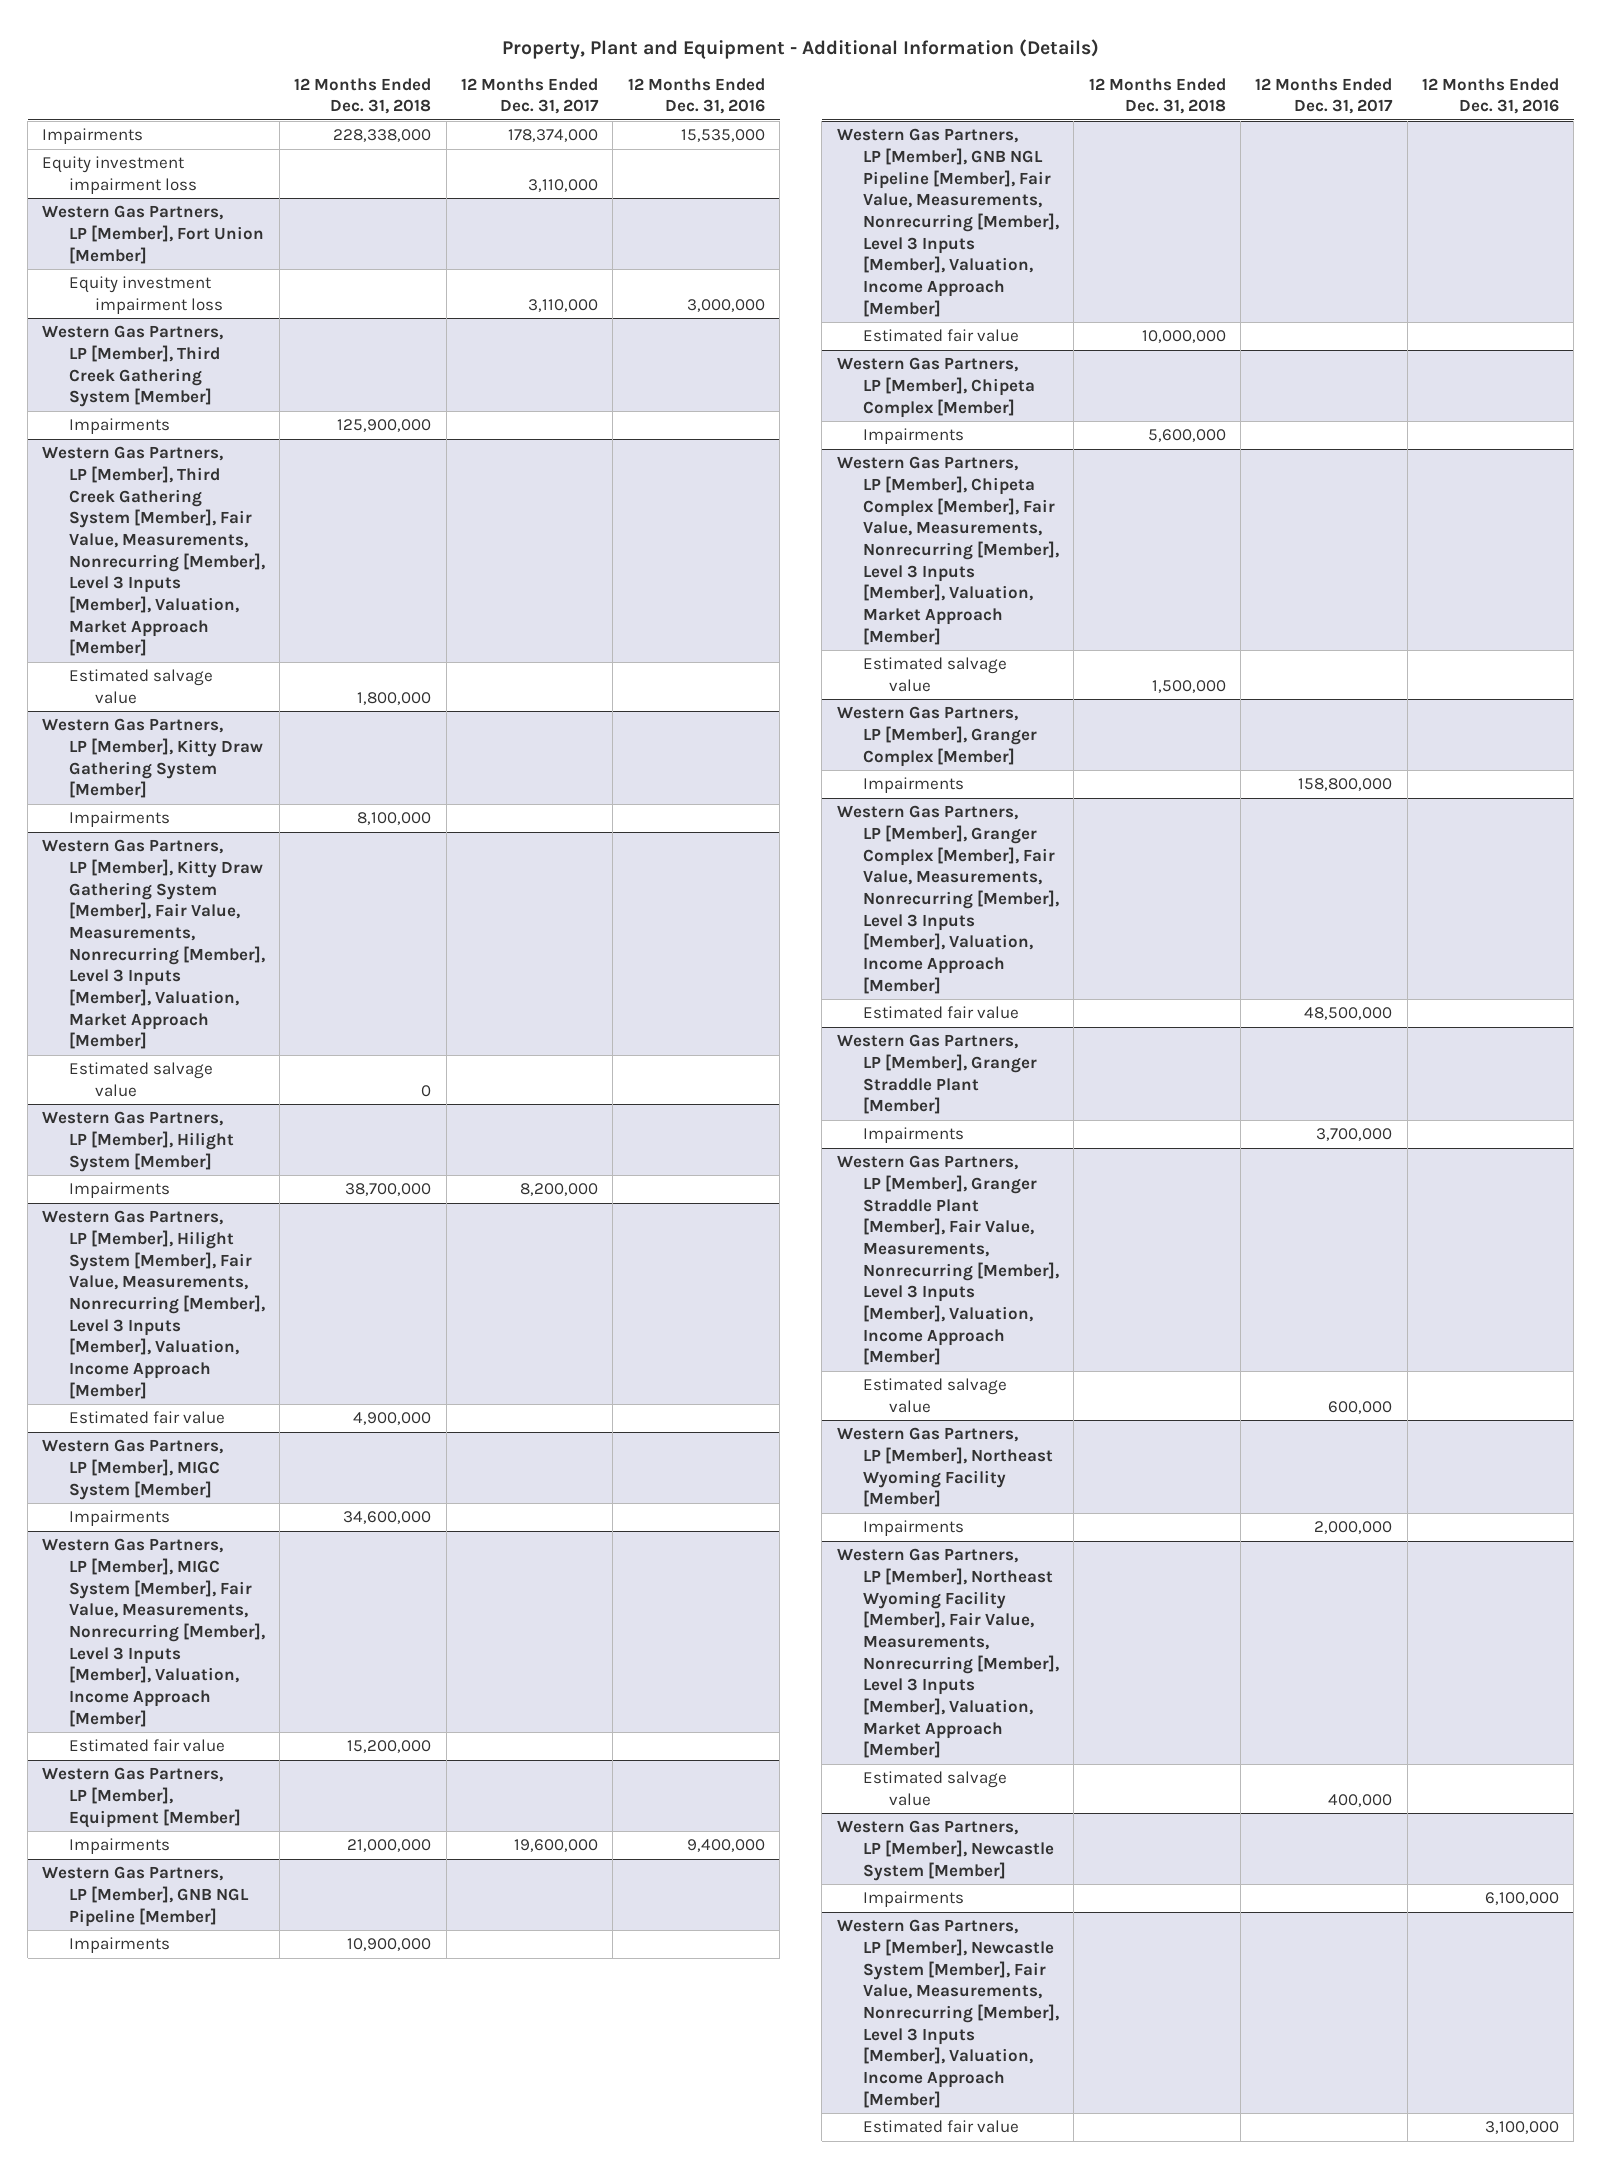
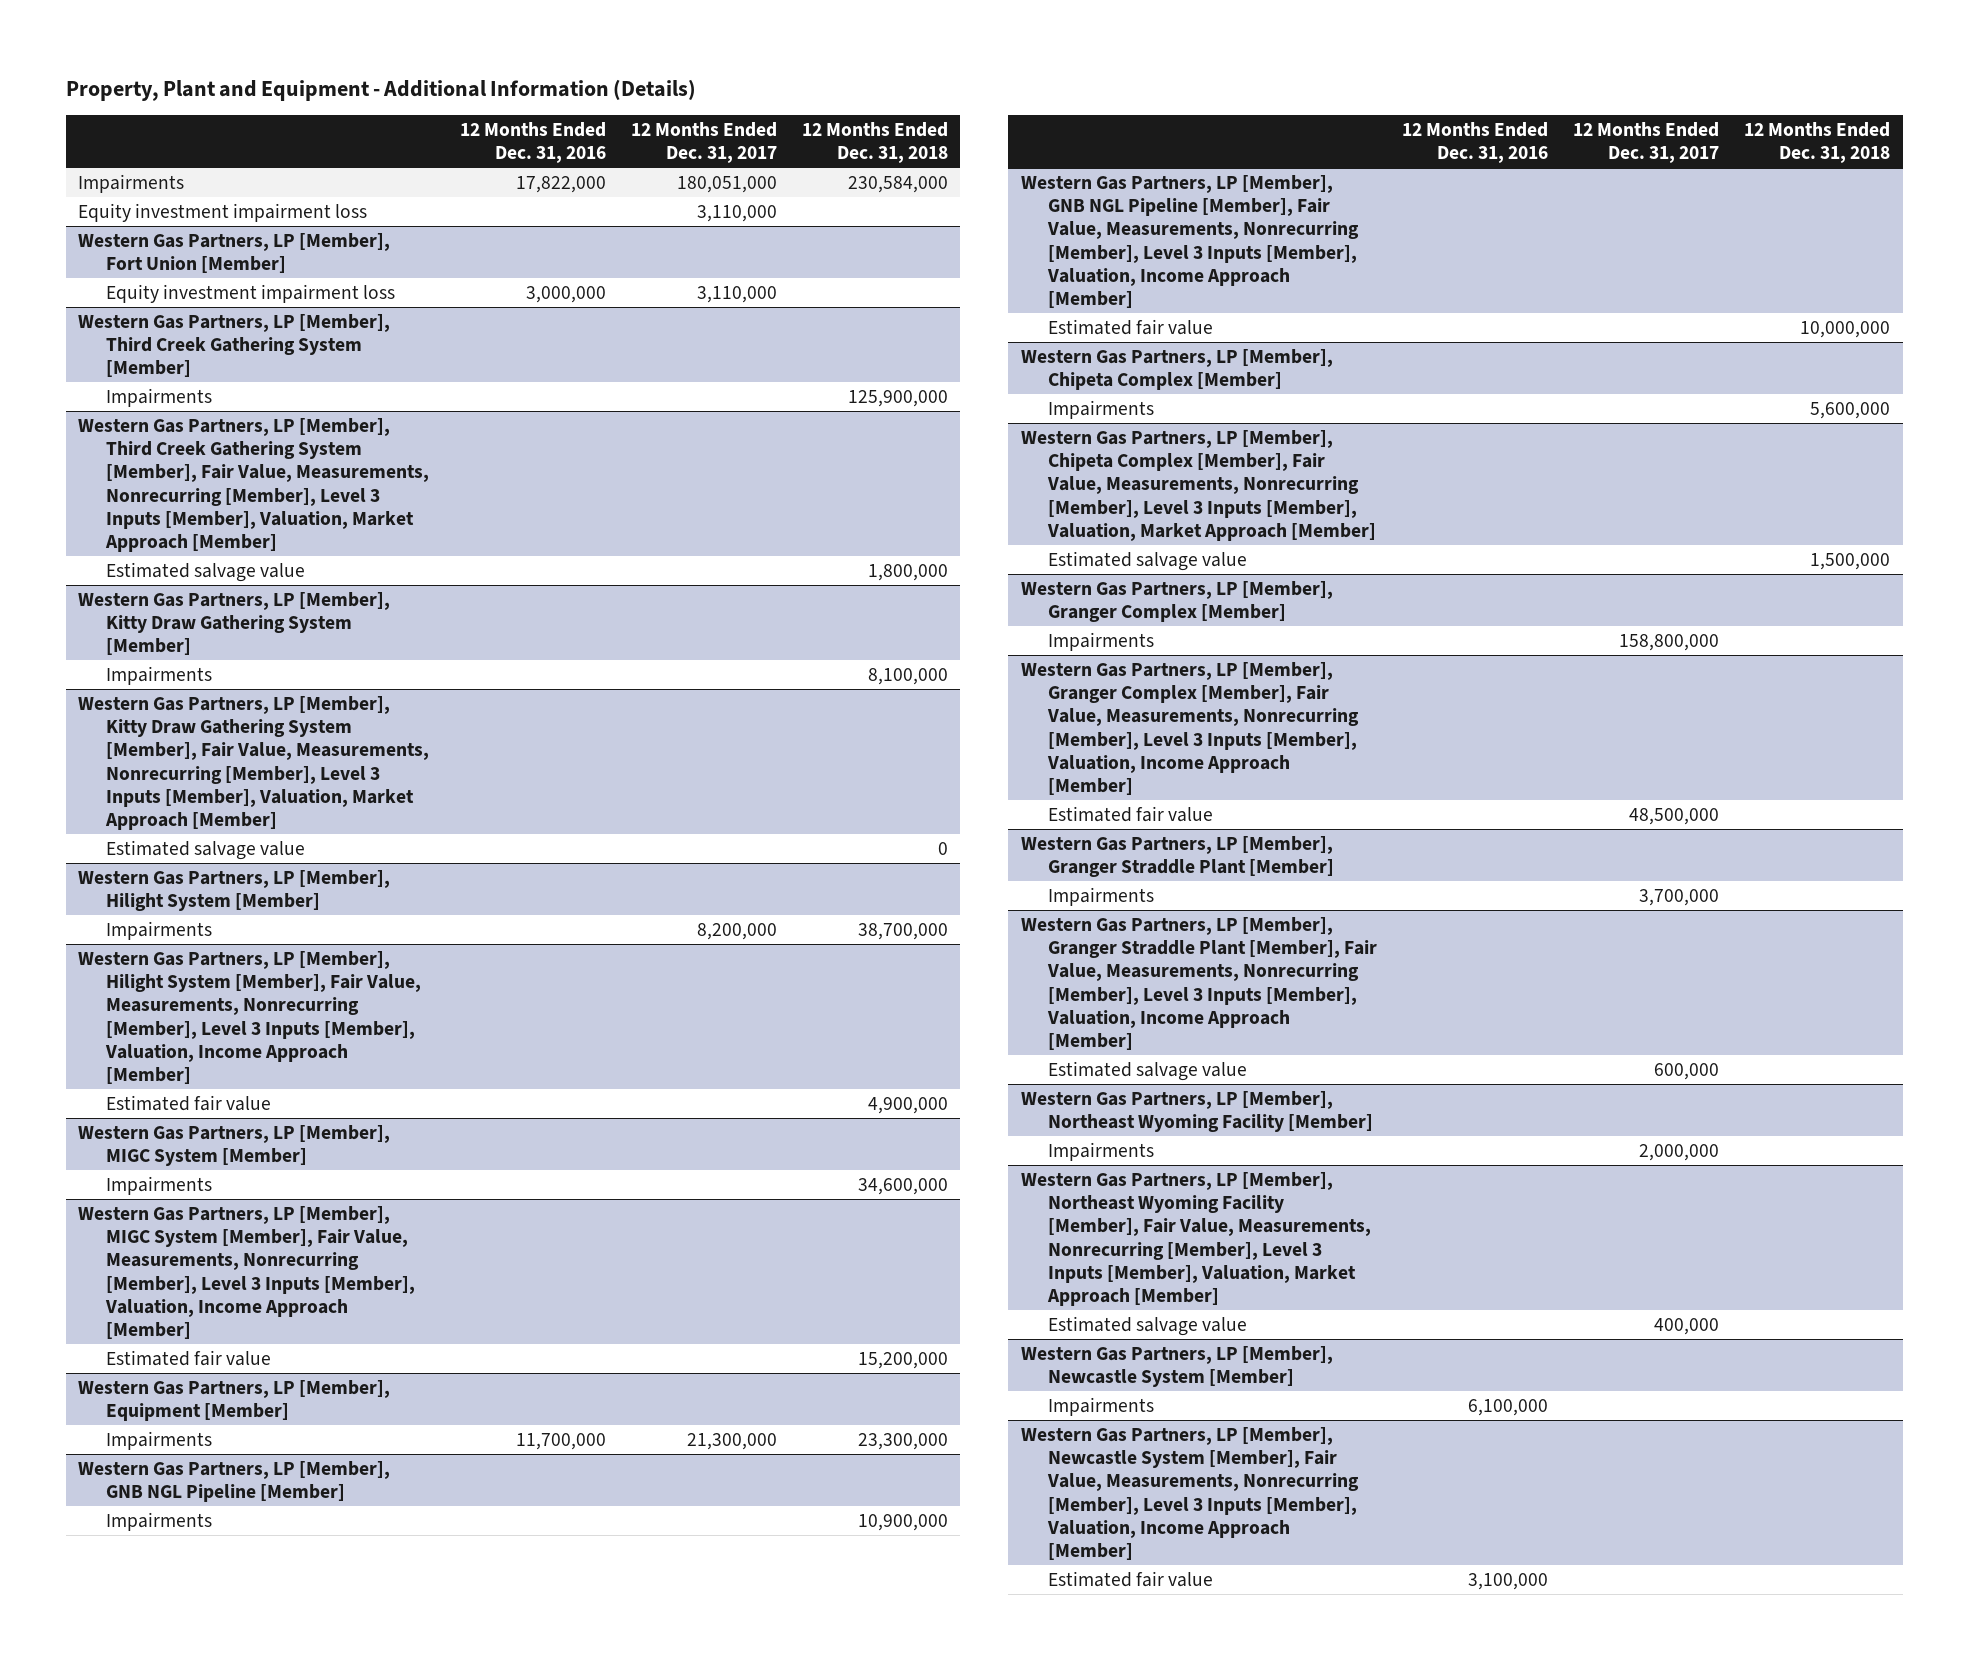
- | 12 Months Ended Dec. 31, 2018 | 12 Months Ended Dec. 31, 2017 | 12 Months Ended Dec. 31, 2016
+ | 12 Months Ended Dec. 31, 2016 | 12 Months Ended Dec. 31, 2017 | 12 Months Ended Dec. 31, 2018
- Impairments | 228,338,000 | 178,374,000 | 15,535,000
+ Impairments | 17,822,000 | 180,051,000 | 230,584,000
@ Western Gas Partners, LP [Member], Equipment [Member]
- Impairments | 21,000,000 | 19,600,000 | 9,400,000
+ Impairments | 11,700,000 | 21,300,000 | 23,300,000

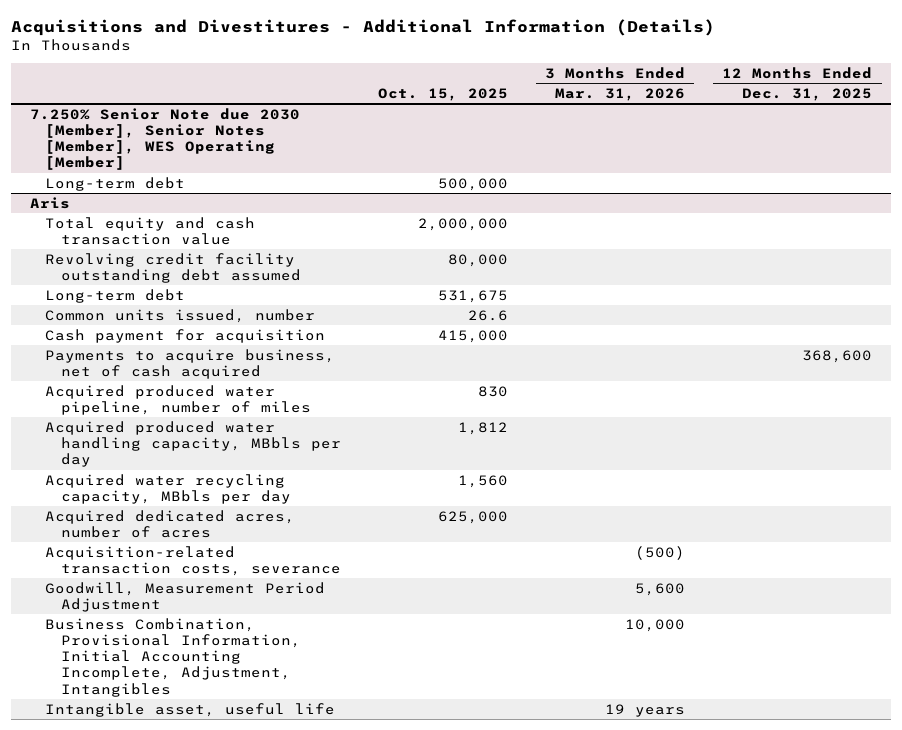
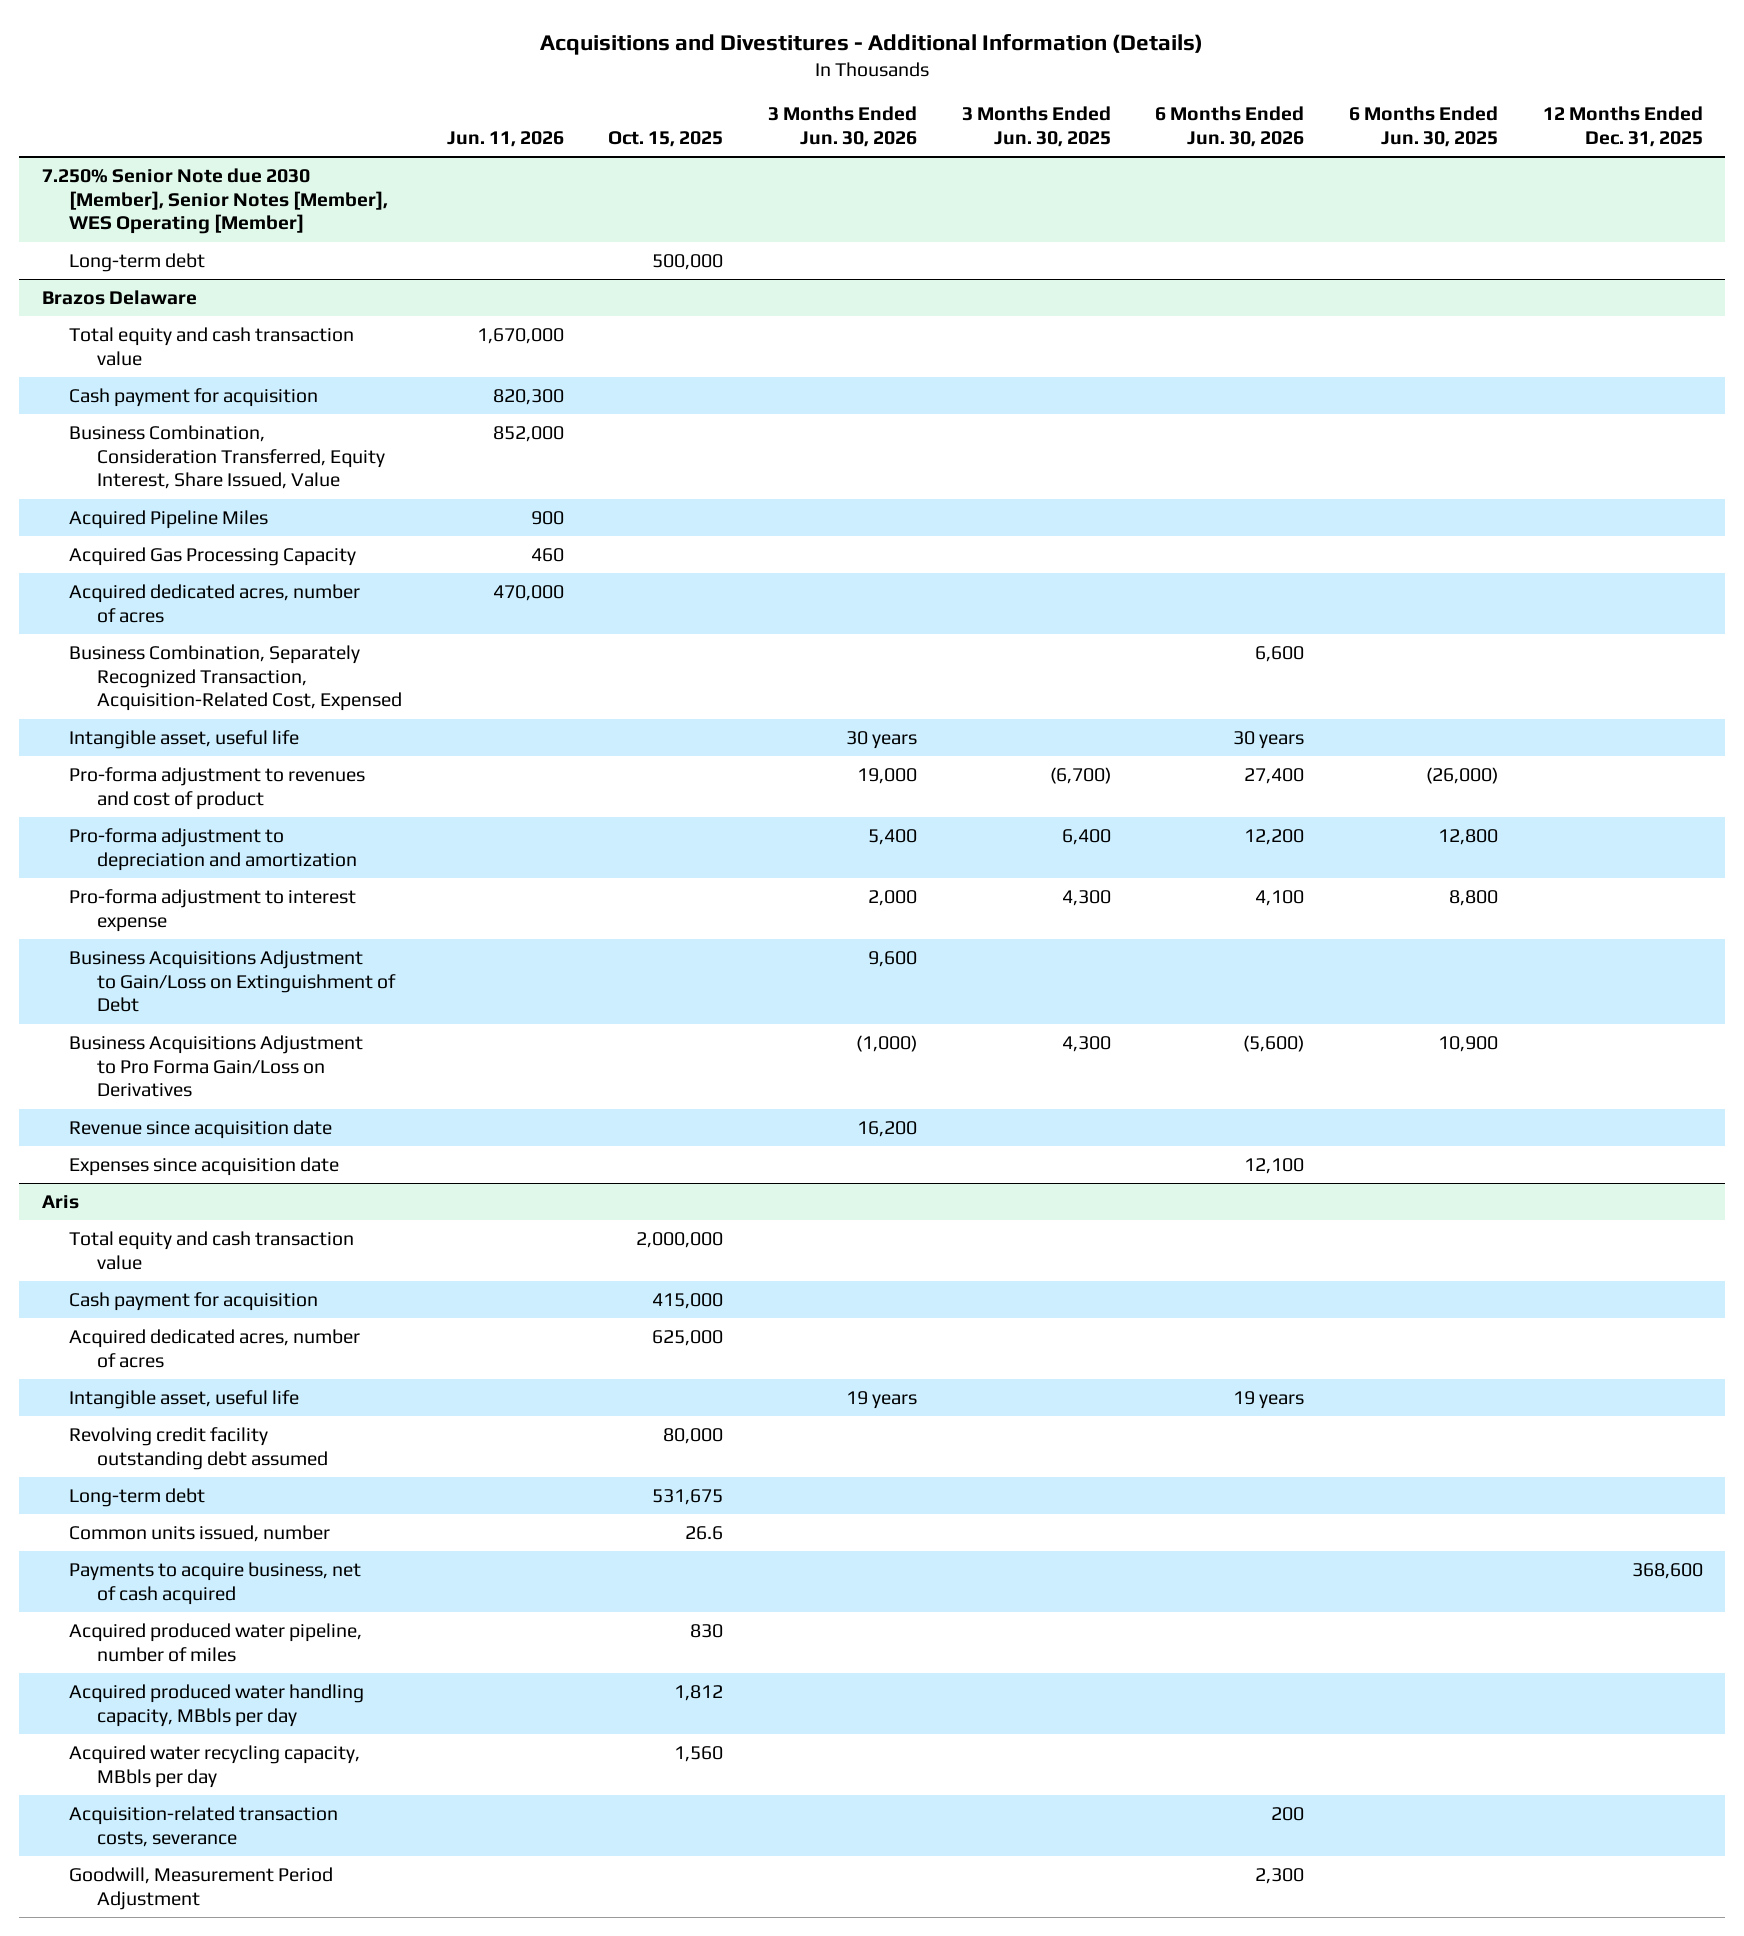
- | Oct. 15, 2025 | 3 Months Ended Mar. 31, 2026 | 12 Months Ended Dec. 31, 2025
+ | Jun. 11, 2026 | Oct. 15, 2025 | 3 Months Ended Jun. 30, 2026 | 3 Months Ended Jun. 30, 2025 | 6 Months Ended Jun. 30, 2026 | 6 Months Ended Jun. 30, 2025 | 12 Months Ended Dec. 31, 2025
+ Brazos Delaware
+ Total equity and cash transaction value | 1,670,000 | | | | | |
+ Cash payment for acquisition | 820,300 | | | | | |
+ Business Combination, Consideration Transferred, Equity Interest, Share Issued, Value | 852,000 | | | | | |
+ Acquired Pipeline Miles | 900 | | | | | |
+ Acquired Gas Processing Capacity | 460 | | | | | |
+ Acquired dedicated acres, number of acres | 470,000 | | | | | |
+ Business Combination, Separately Recognized Transaction, Acquisition-Related Cost, Expensed | | | | | 6,600 | |
+ Intangible asset, useful life | | | 30 years | | 30 years | |
+ Pro-forma adjustment to revenues and cost of product | | | 19,000 | (6,700) | 27,400 | (26,000) |
+ Pro-forma adjustment to depreciation and amortization | | | 5,400 | 6,400 | 12,200 | 12,800 |
+ Pro-forma adjustment to interest expense | | | 2,000 | 4,300 | 4,100 | 8,800 |
+ Business Acquisitions Adjustment to Gain/Loss on Extinguishment of Debt | | | 9,600 | | | |
+ Business Acquisitions Adjustment to Pro Forma Gain/Loss on Derivatives | | | (1,000) | 4,300 | (5,600) | 10,900 |
+ Revenue since acquisition date | | | 16,200 | | | |
+ Expenses since acquisition date | | | | | 12,100 | |
@ Aris
moved up: Cash payment for acquisition | | 415,000 | | | | |
moved up: Acquired dedicated acres, number of acres | | 625,000 | | | | |
moved up: Intangible asset, useful life | | | 19 years | | 19 years | |
- Business Combination, Provisional Information, Initial Accounting Incomplete, Adjustment, Intangibles | | 10,000 |

